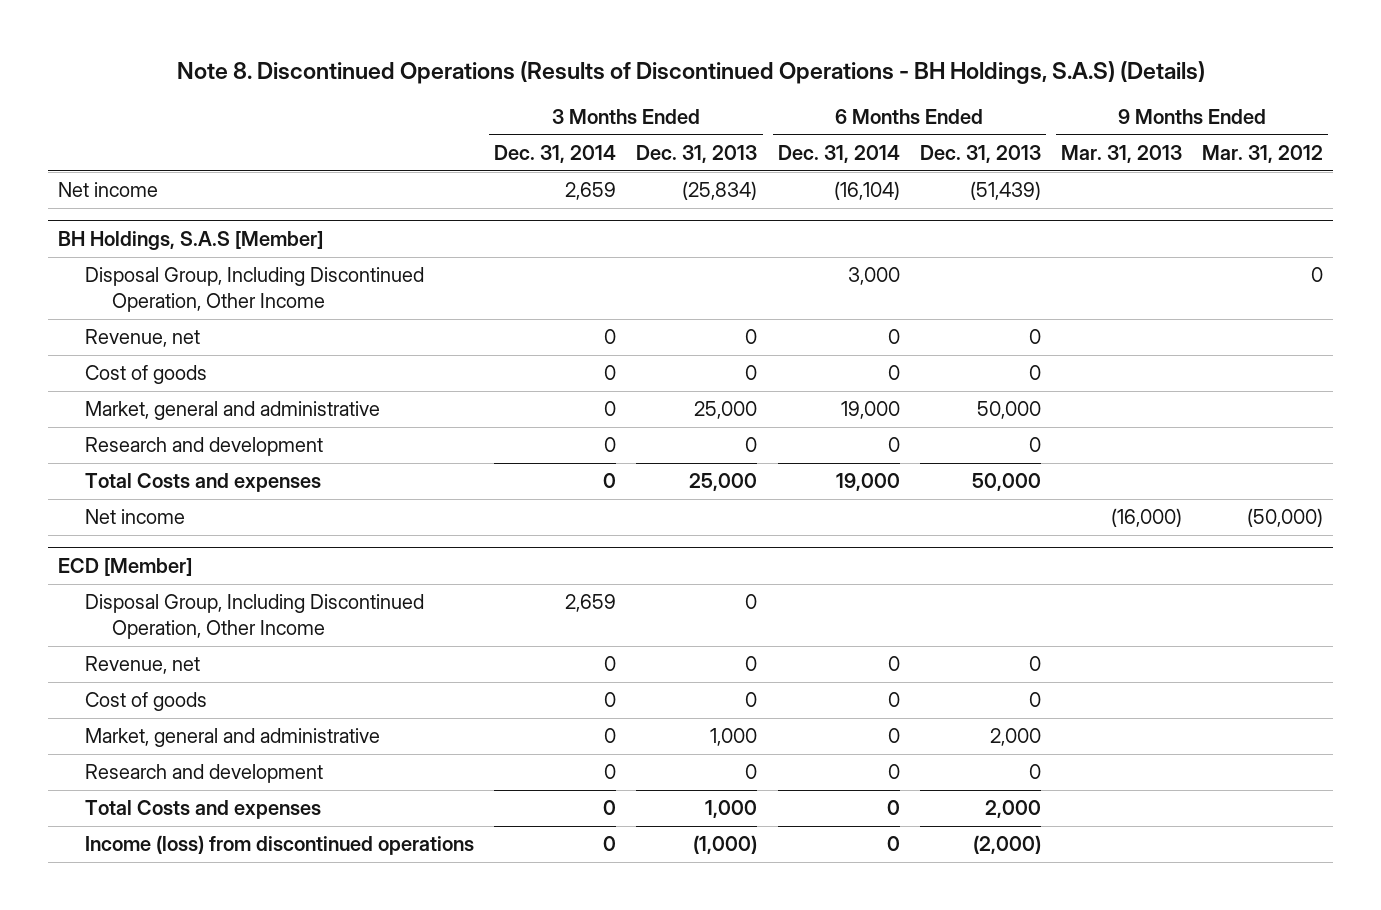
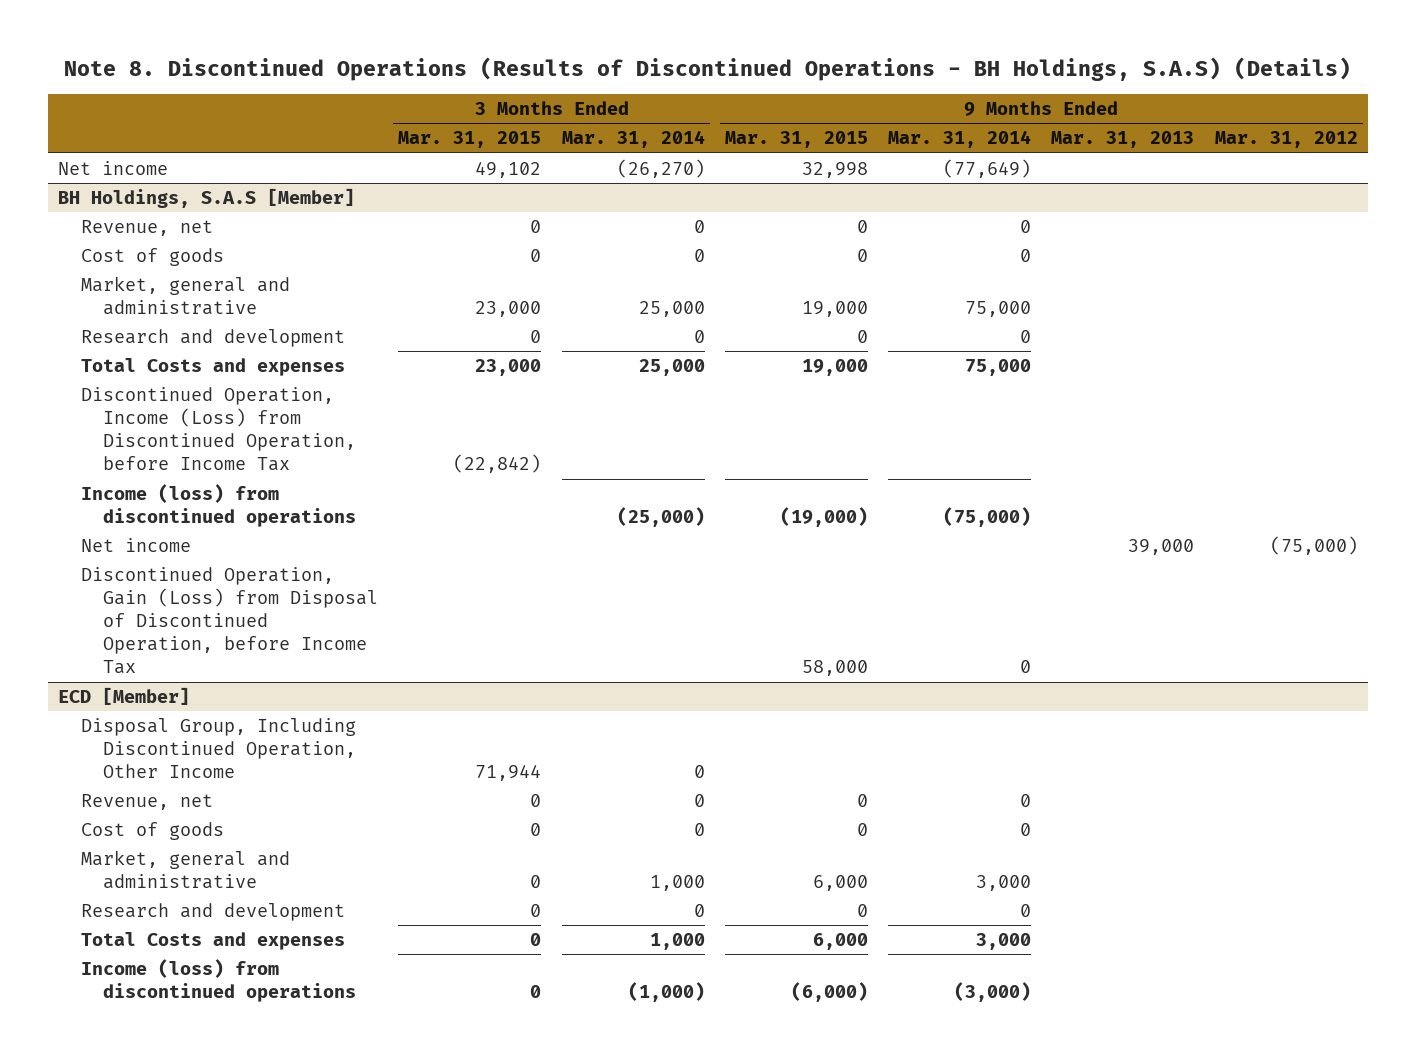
- | 3 Months Ended Dec. 31, 2014 | 3 Months Ended Dec. 31, 2013 | 6 Months Ended Dec. 31, 2014 | 6 Months Ended Dec. 31, 2013 | 9 Months Ended Mar. 31, 2013 | 9 Months Ended Mar. 31, 2012
+ | 3 Months Ended Mar. 31, 2015 | 3 Months Ended Mar. 31, 2014 | 9 Months Ended Mar. 31, 2015 | 9 Months Ended Mar. 31, 2014 | 9 Months Ended Mar. 31, 2013 | 9 Months Ended Mar. 31, 2012
@ BH Holdings, S.A.S [Member]
- Disposal Group, Including Discontinued Operation, Other Income | | | 3,000 | | | 0
- Net income | | | | | (16,000) | (50,000)
+ Discontinued Operation, Income (Loss) from Discontinued Operation, before Income Tax | (22,842) | | | | |
+ Income (loss) from discontinued operations | | (25,000) | (19,000) | (75,000) | |
+ Net income | | | | | 39,000 | (75,000)
+ Discontinued Operation, Gain (Loss) from Disposal of Discontinued Operation, before Income Tax | | | 58,000 | 0 | |

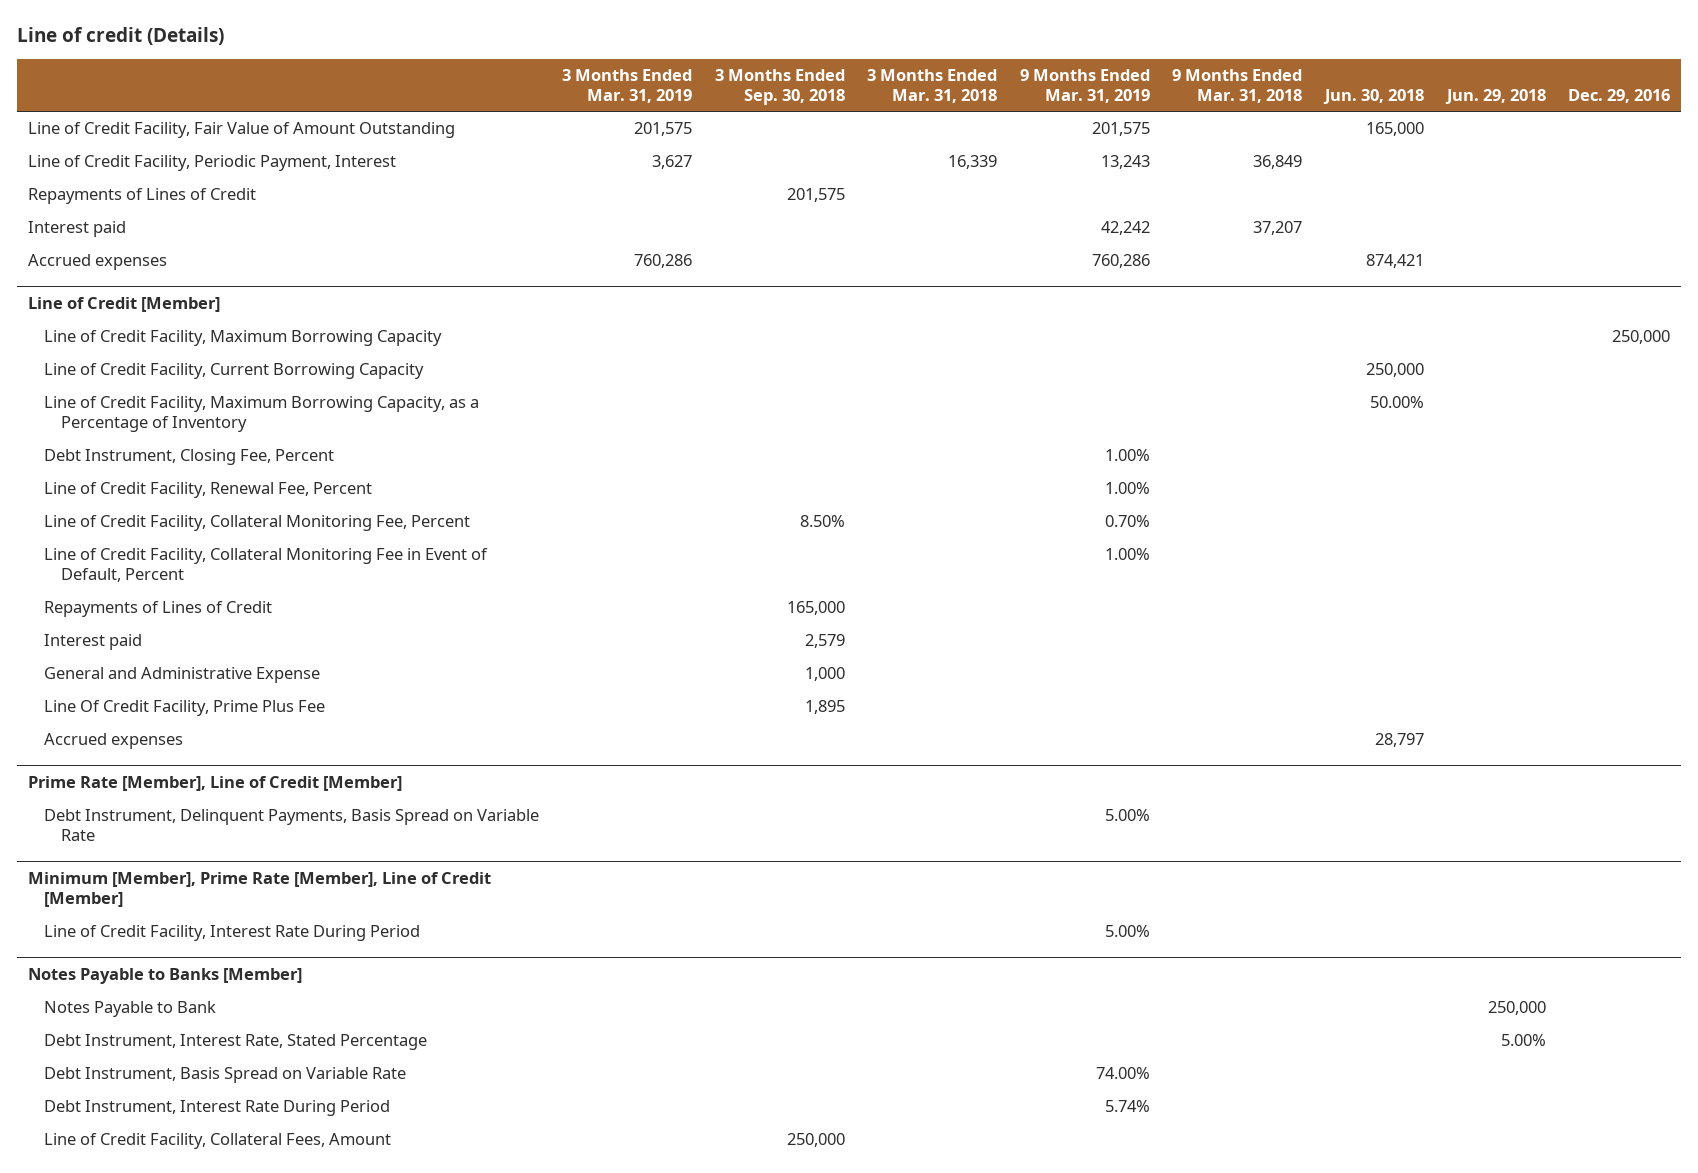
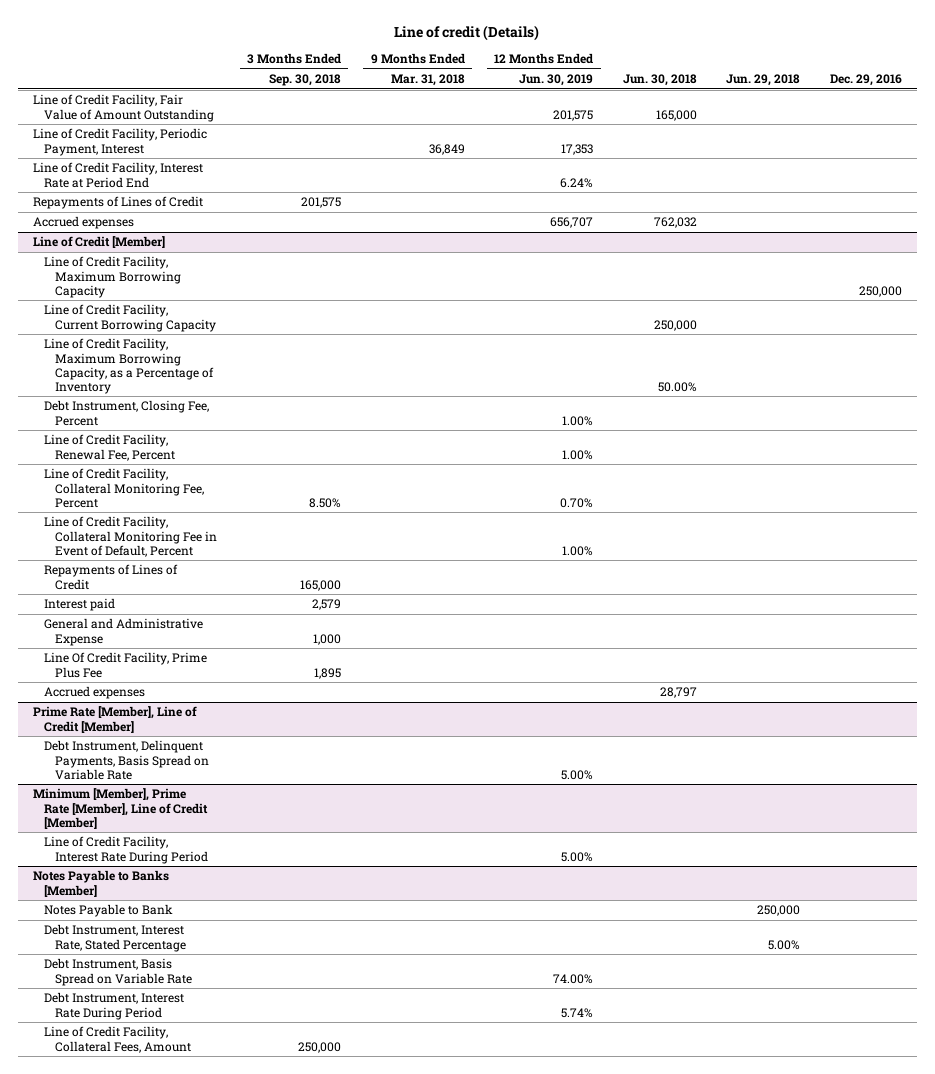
- | 3 Months Ended Mar. 31, 2019 | 3 Months Ended Sep. 30, 2018 | 3 Months Ended Mar. 31, 2018 | 9 Months Ended Mar. 31, 2019 | 9 Months Ended Mar. 31, 2018 | Jun. 30, 2018 | Jun. 29, 2018 | Dec. 29, 2016
+ | 3 Months Ended Sep. 30, 2018 | 9 Months Ended Mar. 31, 2018 | 12 Months Ended Jun. 30, 2019 | Jun. 30, 2018 | Jun. 29, 2018 | Dec. 29, 2016
+ Line of Credit Facility, Interest Rate at Period End | | | 6.24% | | |
- Interest paid | | | | 42,242 | 37,207 | | |
- Accrued expenses | 760,286 | | | 760,286 | | 874,421 | |
+ Accrued expenses | | | 656,707 | 762,032 | |

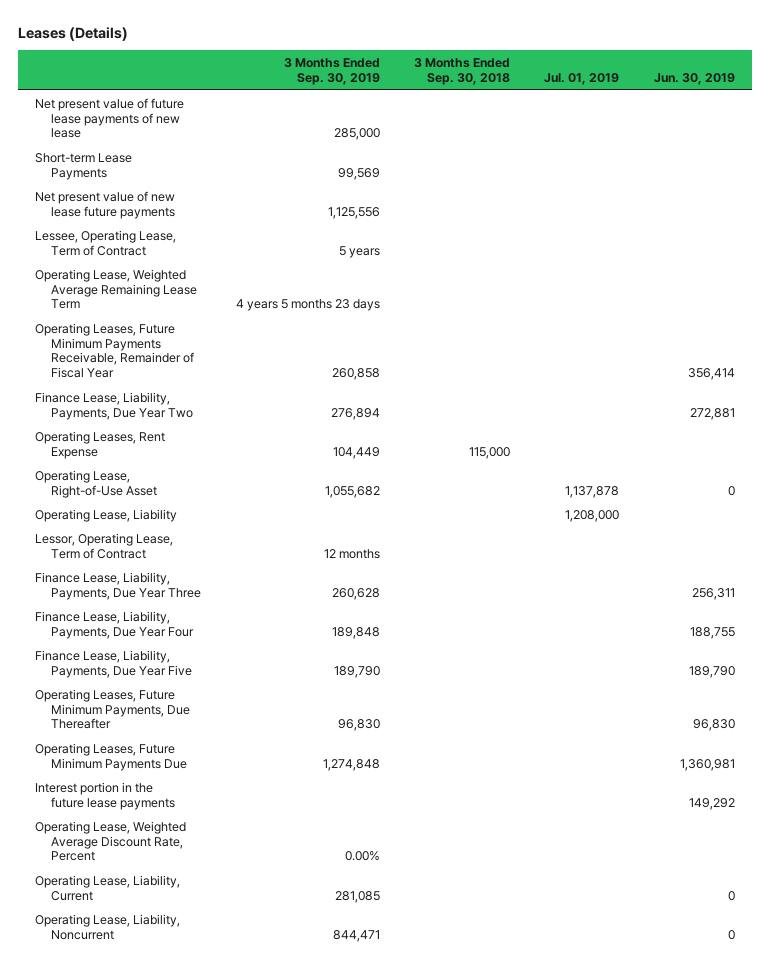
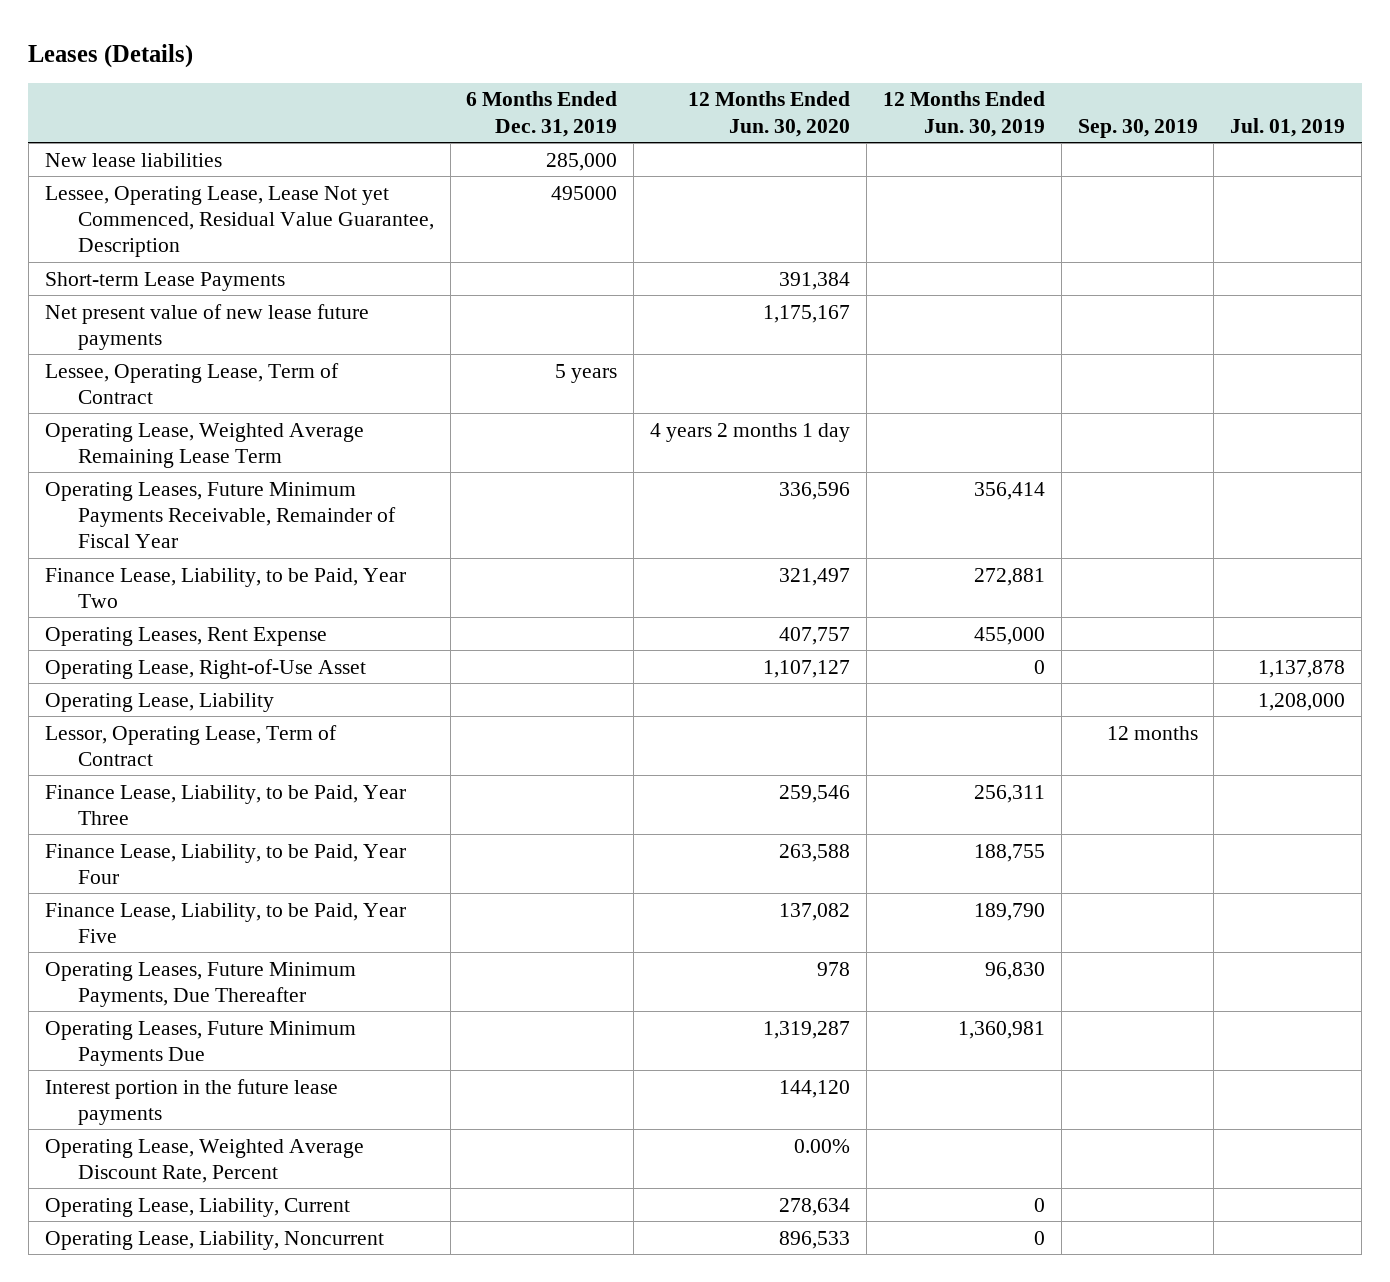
- | 3 Months Ended Sep. 30, 2019 | 3 Months Ended Sep. 30, 2018 | Jul. 01, 2019 | Jun. 30, 2019
+ | 6 Months Ended Dec. 31, 2019 | 12 Months Ended Jun. 30, 2020 | 12 Months Ended Jun. 30, 2019 | Sep. 30, 2019 | Jul. 01, 2019
- Net present value of future lease payments of new lease | 285,000 | | |
+ New lease liabilities | 285,000 | | | |
+ Lessee, Operating Lease, Lease Not yet Commenced, Residual Value Guarantee, Description | 495000 | | | |
- Finance Lease, Liability, Payments, Due Year Two | 276,894 | | | 272,881
+ Finance Lease, Liability, to be Paid, Year Two | | 321,497 | 272,881 | |
- Finance Lease, Liability, Payments, Due Year Three | 260,628 | | | 256,311
- Finance Lease, Liability, Payments, Due Year Four | 189,848 | | | 188,755
- Finance Lease, Liability, Payments, Due Year Five | 189,790 | | | 189,790
+ Finance Lease, Liability, to be Paid, Year Three | | 259,546 | 256,311 | |
+ Finance Lease, Liability, to be Paid, Year Four | | 263,588 | 188,755 | |
+ Finance Lease, Liability, to be Paid, Year Five | | 137,082 | 189,790 | |

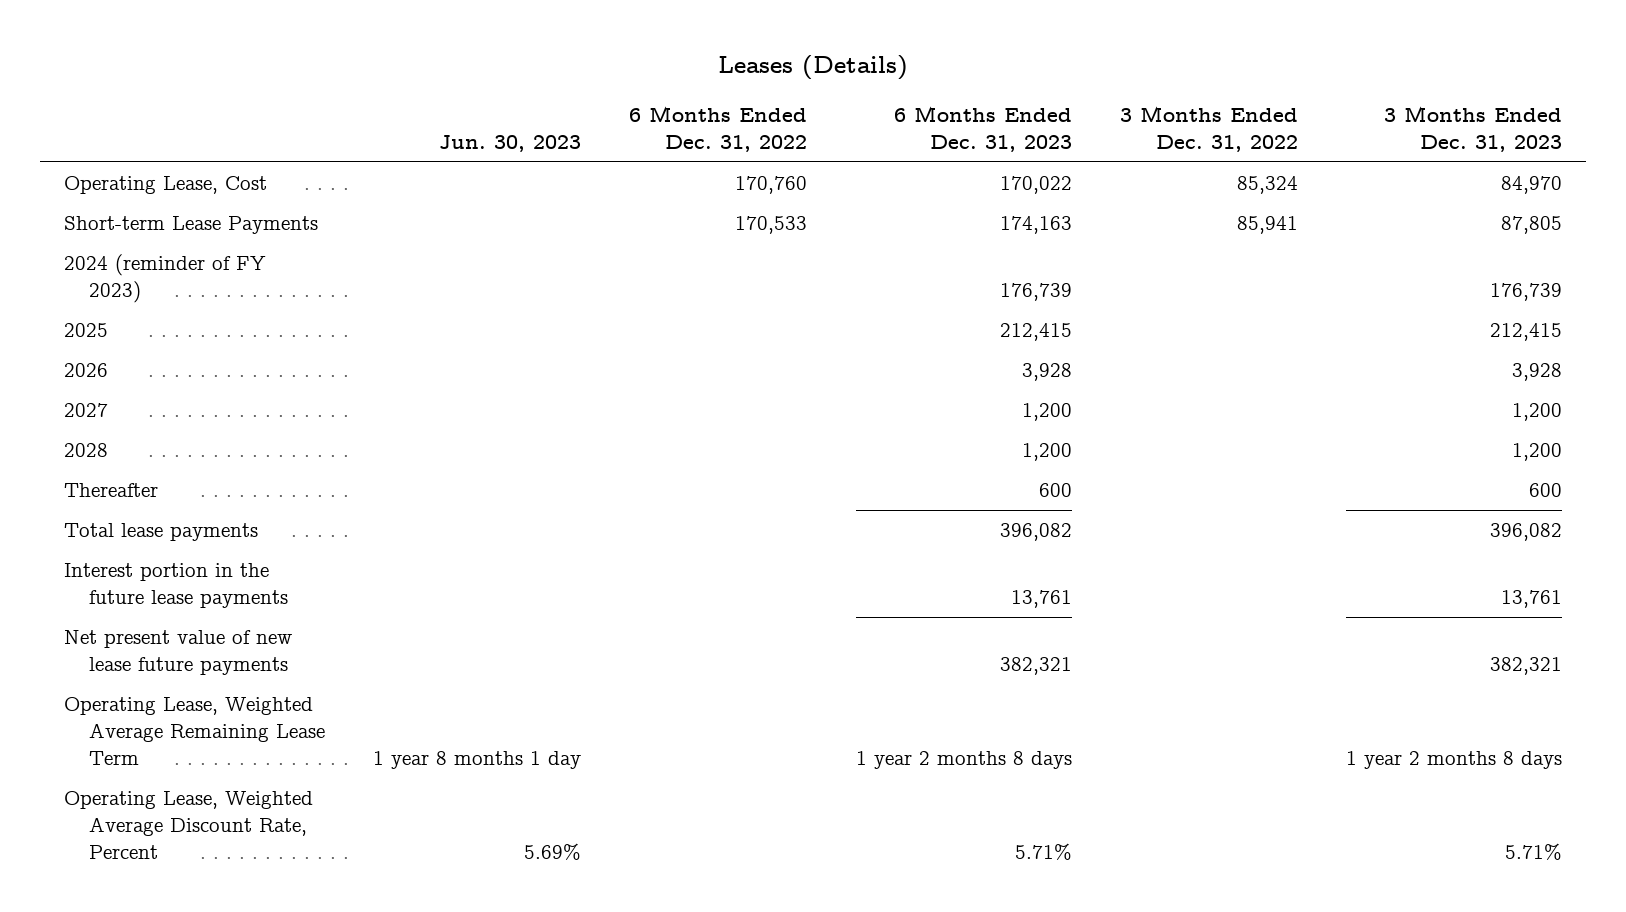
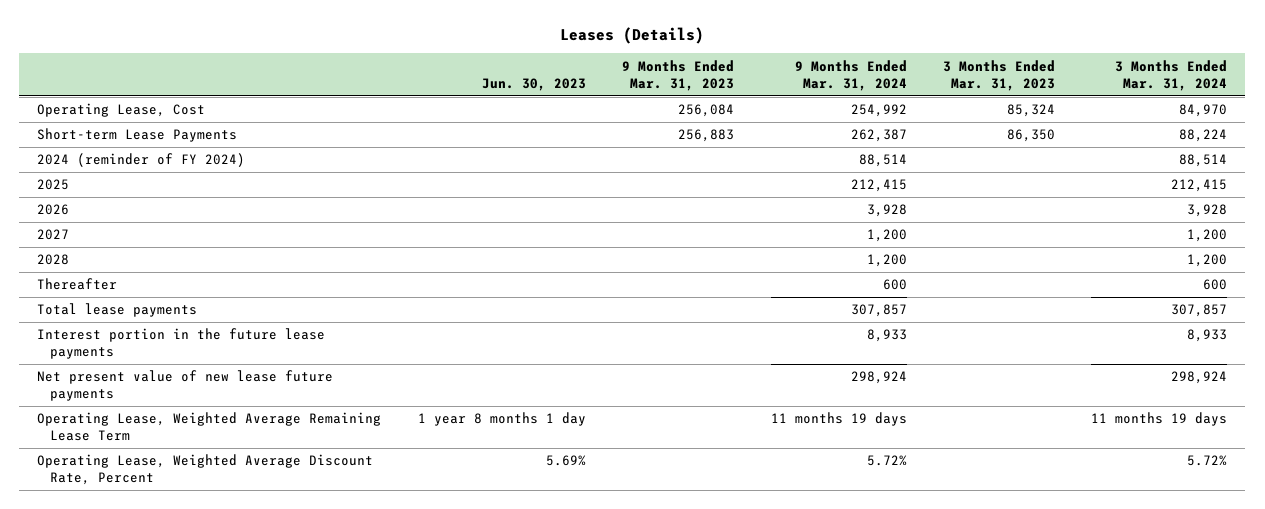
- | Jun. 30, 2023 | 6 Months Ended Dec. 31, 2022 | 6 Months Ended Dec. 31, 2023 | 3 Months Ended Dec. 31, 2022 | 3 Months Ended Dec. 31, 2023
+ | Jun. 30, 2023 | 9 Months Ended Mar. 31, 2023 | 9 Months Ended Mar. 31, 2024 | 3 Months Ended Mar. 31, 2023 | 3 Months Ended Mar. 31, 2024
- 2024 (reminder of FY 2023) | | | 176,739 | | 176,739
+ 2024 (reminder of FY 2024) | | | 88,514 | | 88,514

